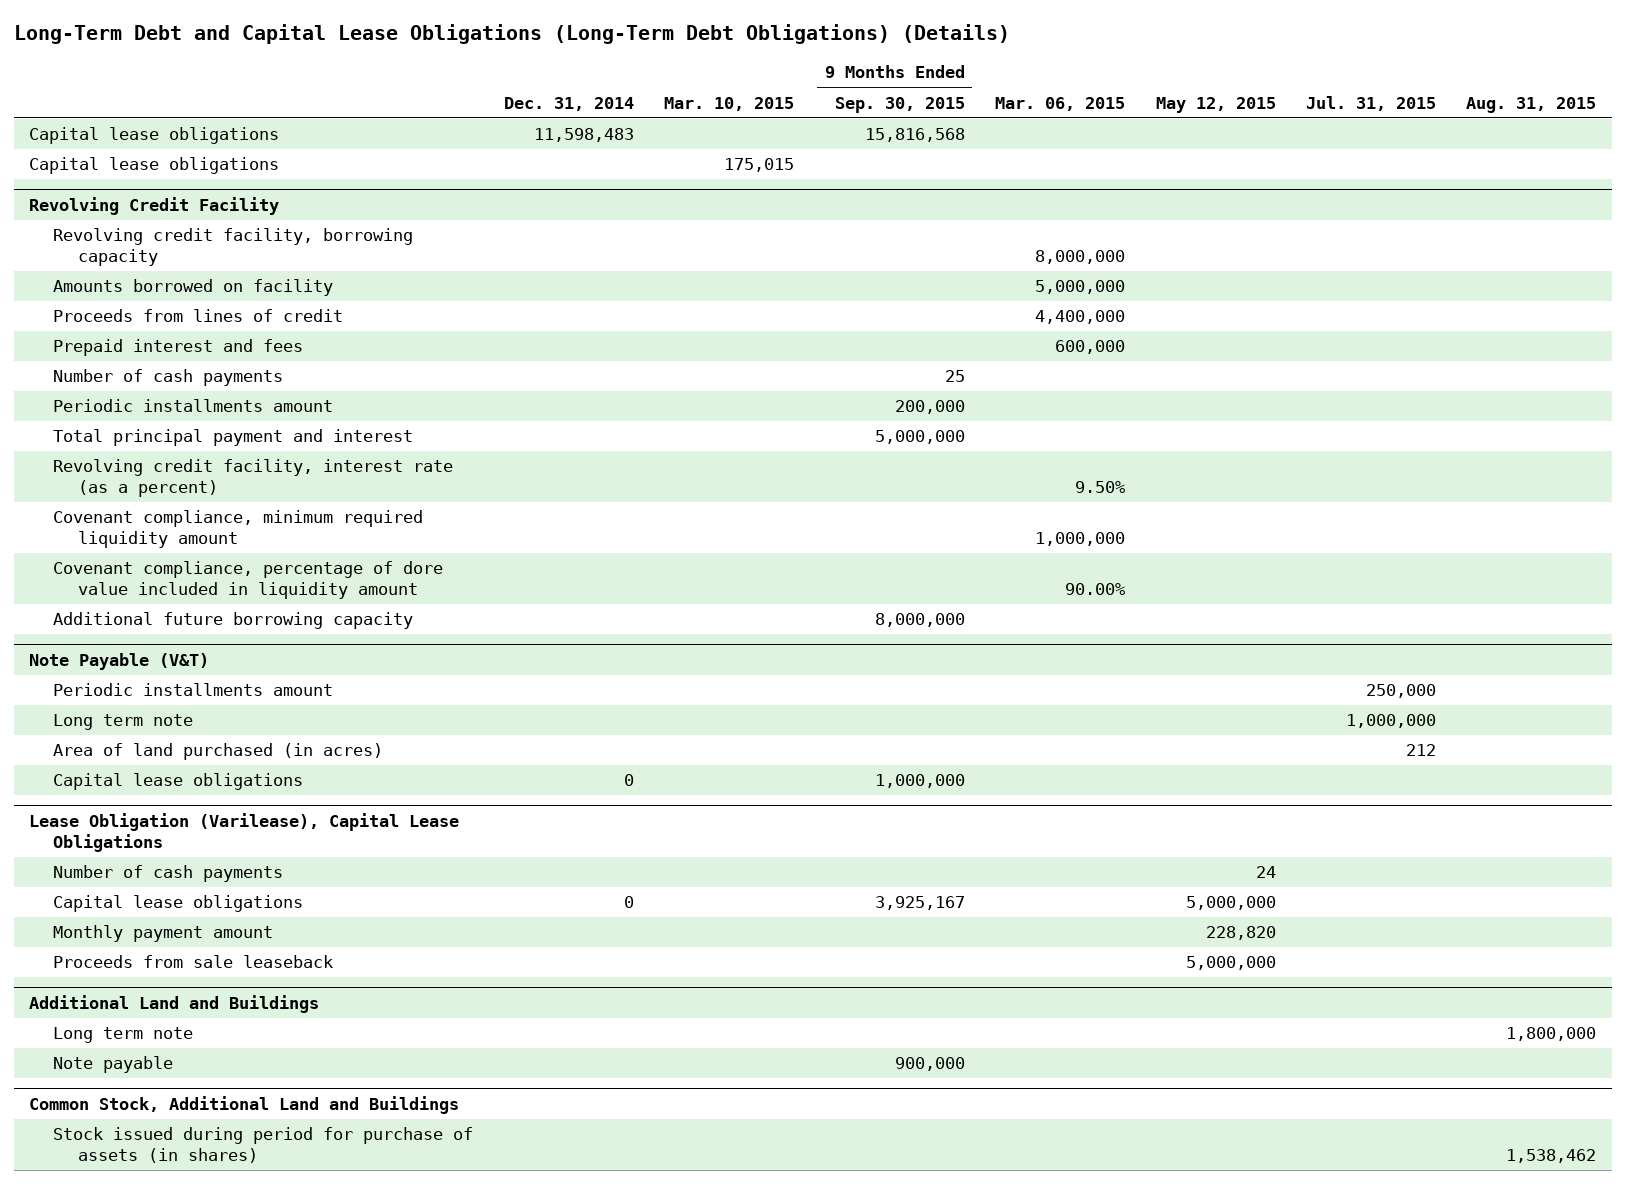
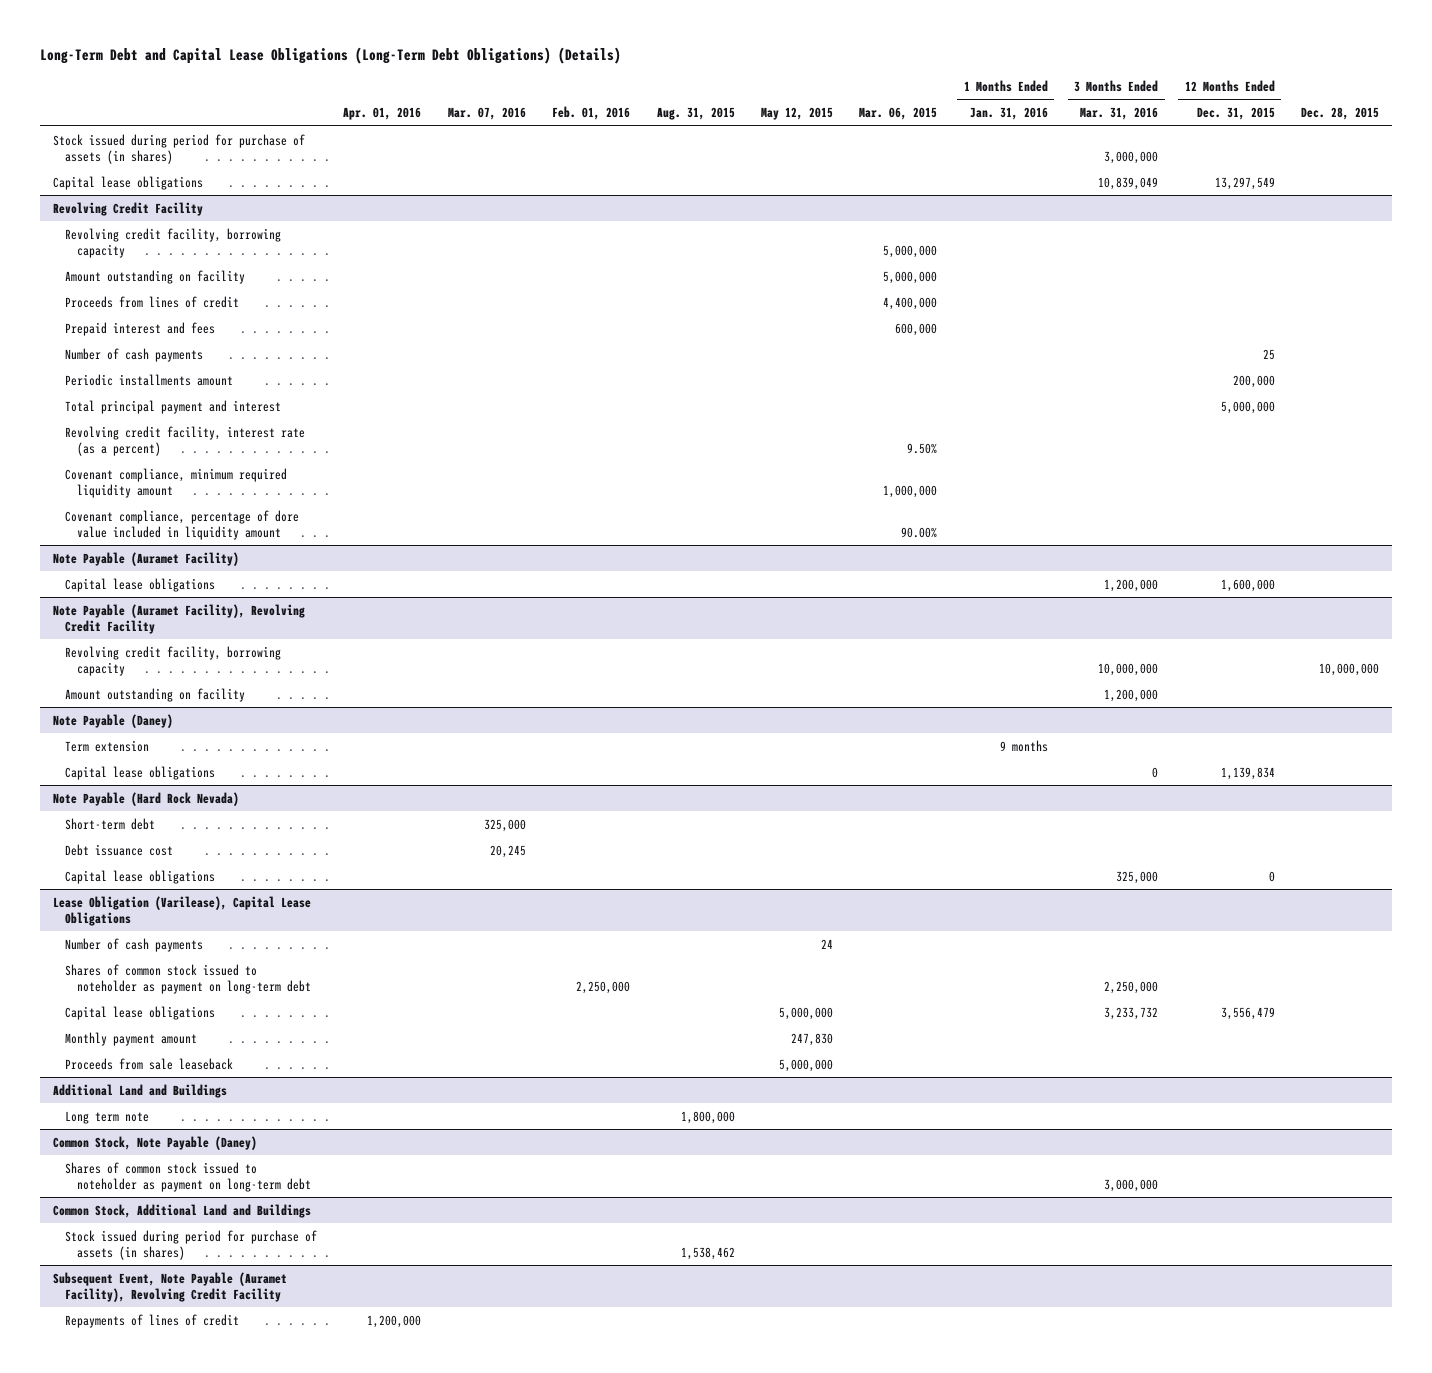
- | Dec. 31, 2014 | Mar. 10, 2015 | 9 Months Ended Sep. 30, 2015 | Mar. 06, 2015 | May 12, 2015 | Jul. 31, 2015 | Aug. 31, 2015
+ | Apr. 01, 2016 | Mar. 07, 2016 | Feb. 01, 2016 | Aug. 31, 2015 | May 12, 2015 | Mar. 06, 2015 | 1 Months Ended Jan. 31, 2016 | 3 Months Ended Mar. 31, 2016 | 12 Months Ended Dec. 31, 2015 | Dec. 28, 2015
- Capital lease obligations | 11,598,483 | | 15,816,568 | | | |
+ Stock issued during period for purchase of assets (in shares) | | | | | | | | 3,000,000 | |
@ Revolving Credit Facility
- Revolving credit facility, borrowing capacity | | | | 8,000,000 | | |
- Amounts borrowed on facility | | | | 5,000,000 | | |
+ Revolving credit facility, borrowing capacity | | | | | | 5,000,000 | | | |
+ Amount outstanding on facility | | | | | | 5,000,000 | | | |
- Additional future borrowing capacity | | | 8,000,000 | | | |
- Note Payable (V&T)
- Periodic installments amount | | | | | | 250,000 |
- Long term note | | | | | | 1,000,000 |
- Area of land purchased (in acres) | | | | | | 212 |
- Capital lease obligations | 0 | | 1,000,000 | | | |
+ Note Payable (Auramet Facility)
+ Capital lease obligations | | | | | | | | 1,200,000 | 1,600,000 |
+ Note Payable (Auramet Facility), Revolving Credit Facility
+ Revolving credit facility, borrowing capacity | | | | | | | | 10,000,000 | | 10,000,000
+ Amount outstanding on facility | | | | | | | | 1,200,000 | |
+ Note Payable (Daney)
+ Term extension | | | | | | | 9 months | | |
+ Capital lease obligations | | | | | | | | 0 | 1,139,834 |
+ Note Payable (Hard Rock Nevada)
+ Short-term debt | | 325,000 | | | | | | | |
+ Debt issuance cost | | 20,245 | | | | | | | |
+ Capital lease obligations | | | | | | | | 325,000 | 0 |
@ Lease Obligation (Varilease), Capital Lease Obligations
+ Shares of common stock issued to noteholder as payment on long-term debt | | | 2,250,000 | | | | | 2,250,000 | |
- Monthly payment amount | | | | | 228,820 | |
+ Monthly payment amount | | | | | 247,830 | | | | |
@ Additional Land and Buildings
- Note payable | | | 900,000 | | | |
+ Common Stock, Note Payable (Daney)
+ Shares of common stock issued to noteholder as payment on long-term debt | | | | | | | | 3,000,000 | |
+ Subsequent Event, Note Payable (Auramet Facility), Revolving Credit Facility
+ Repayments of lines of credit | 1,200,000 | | | | | | | | |

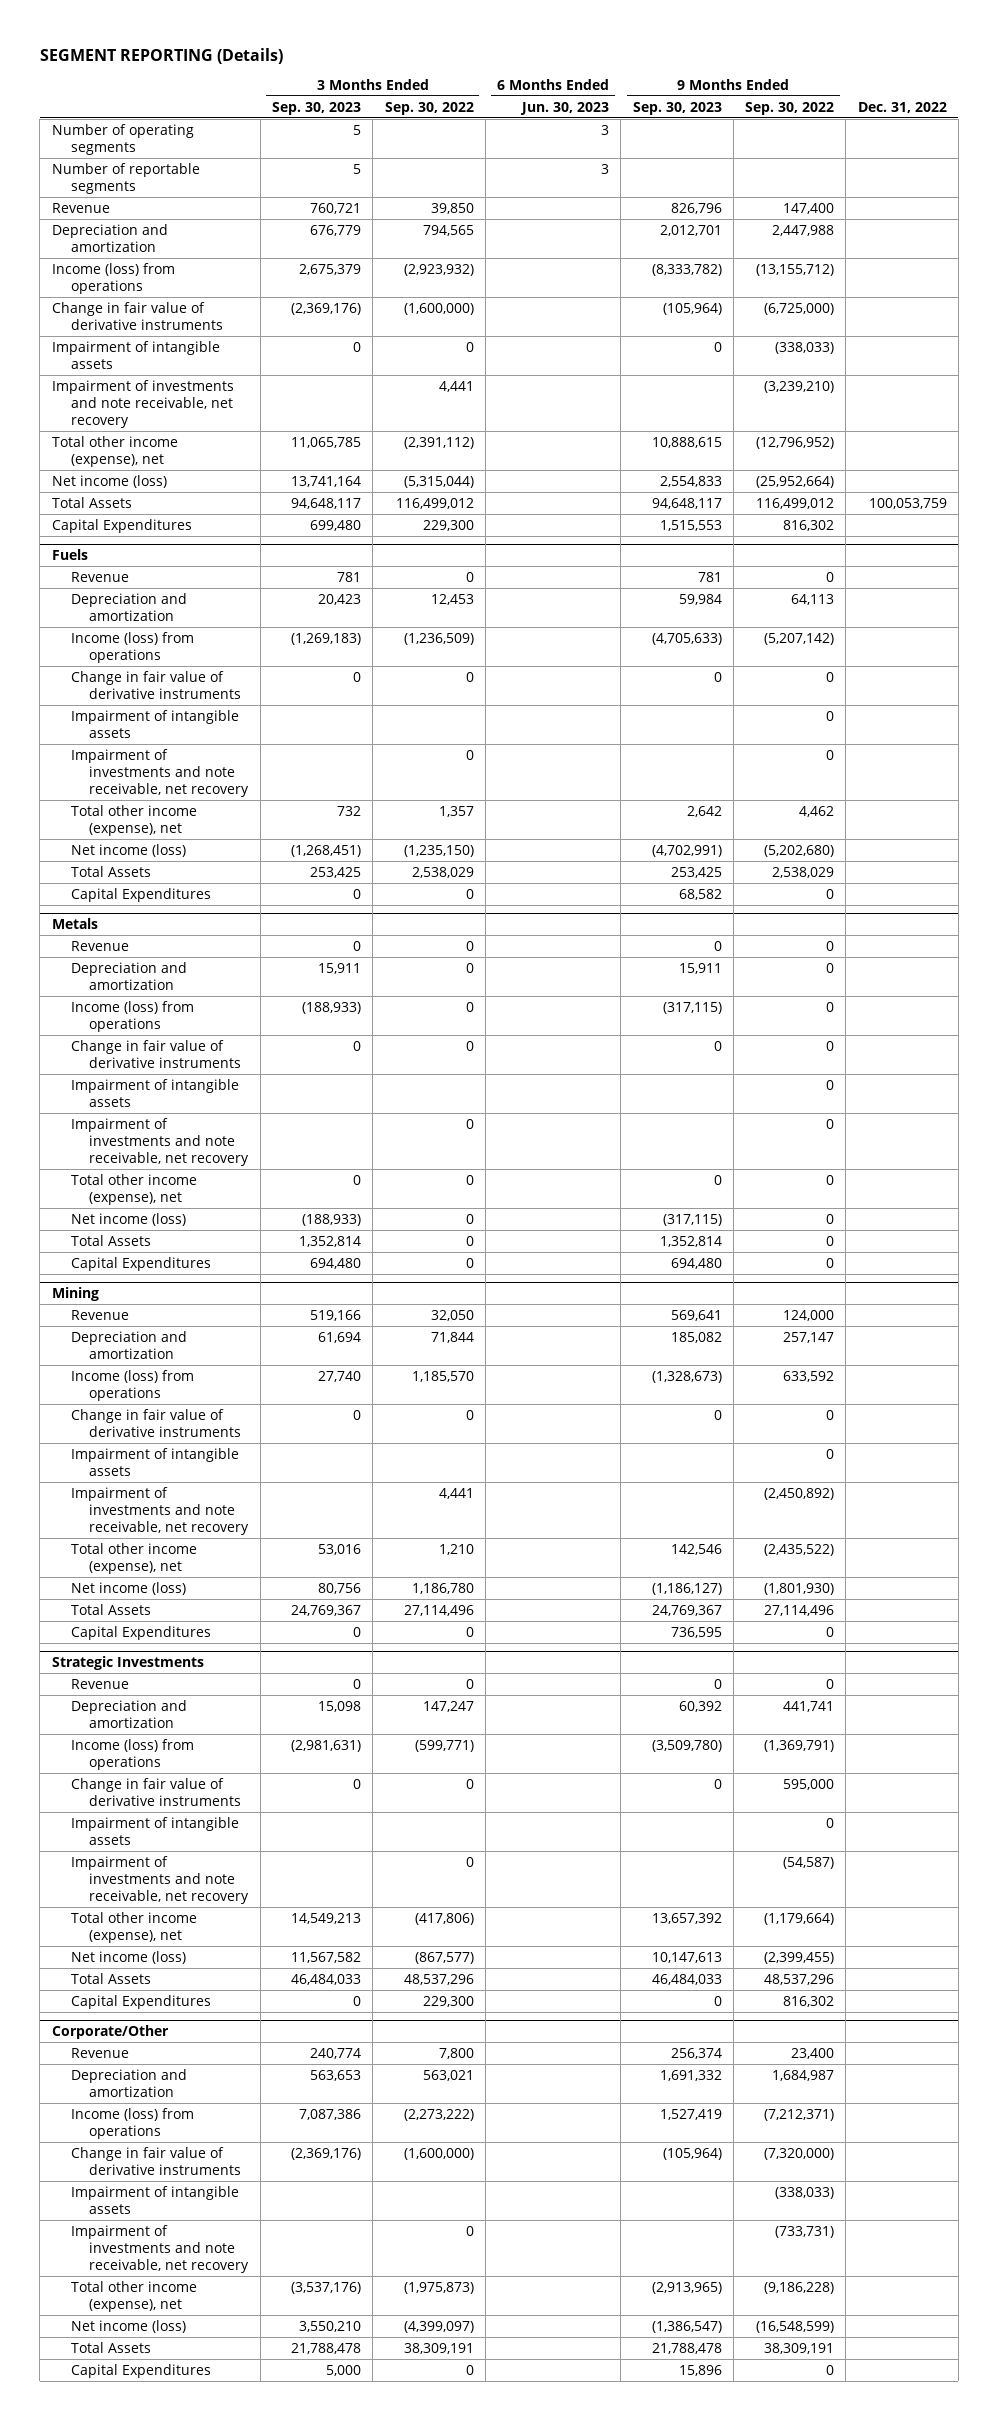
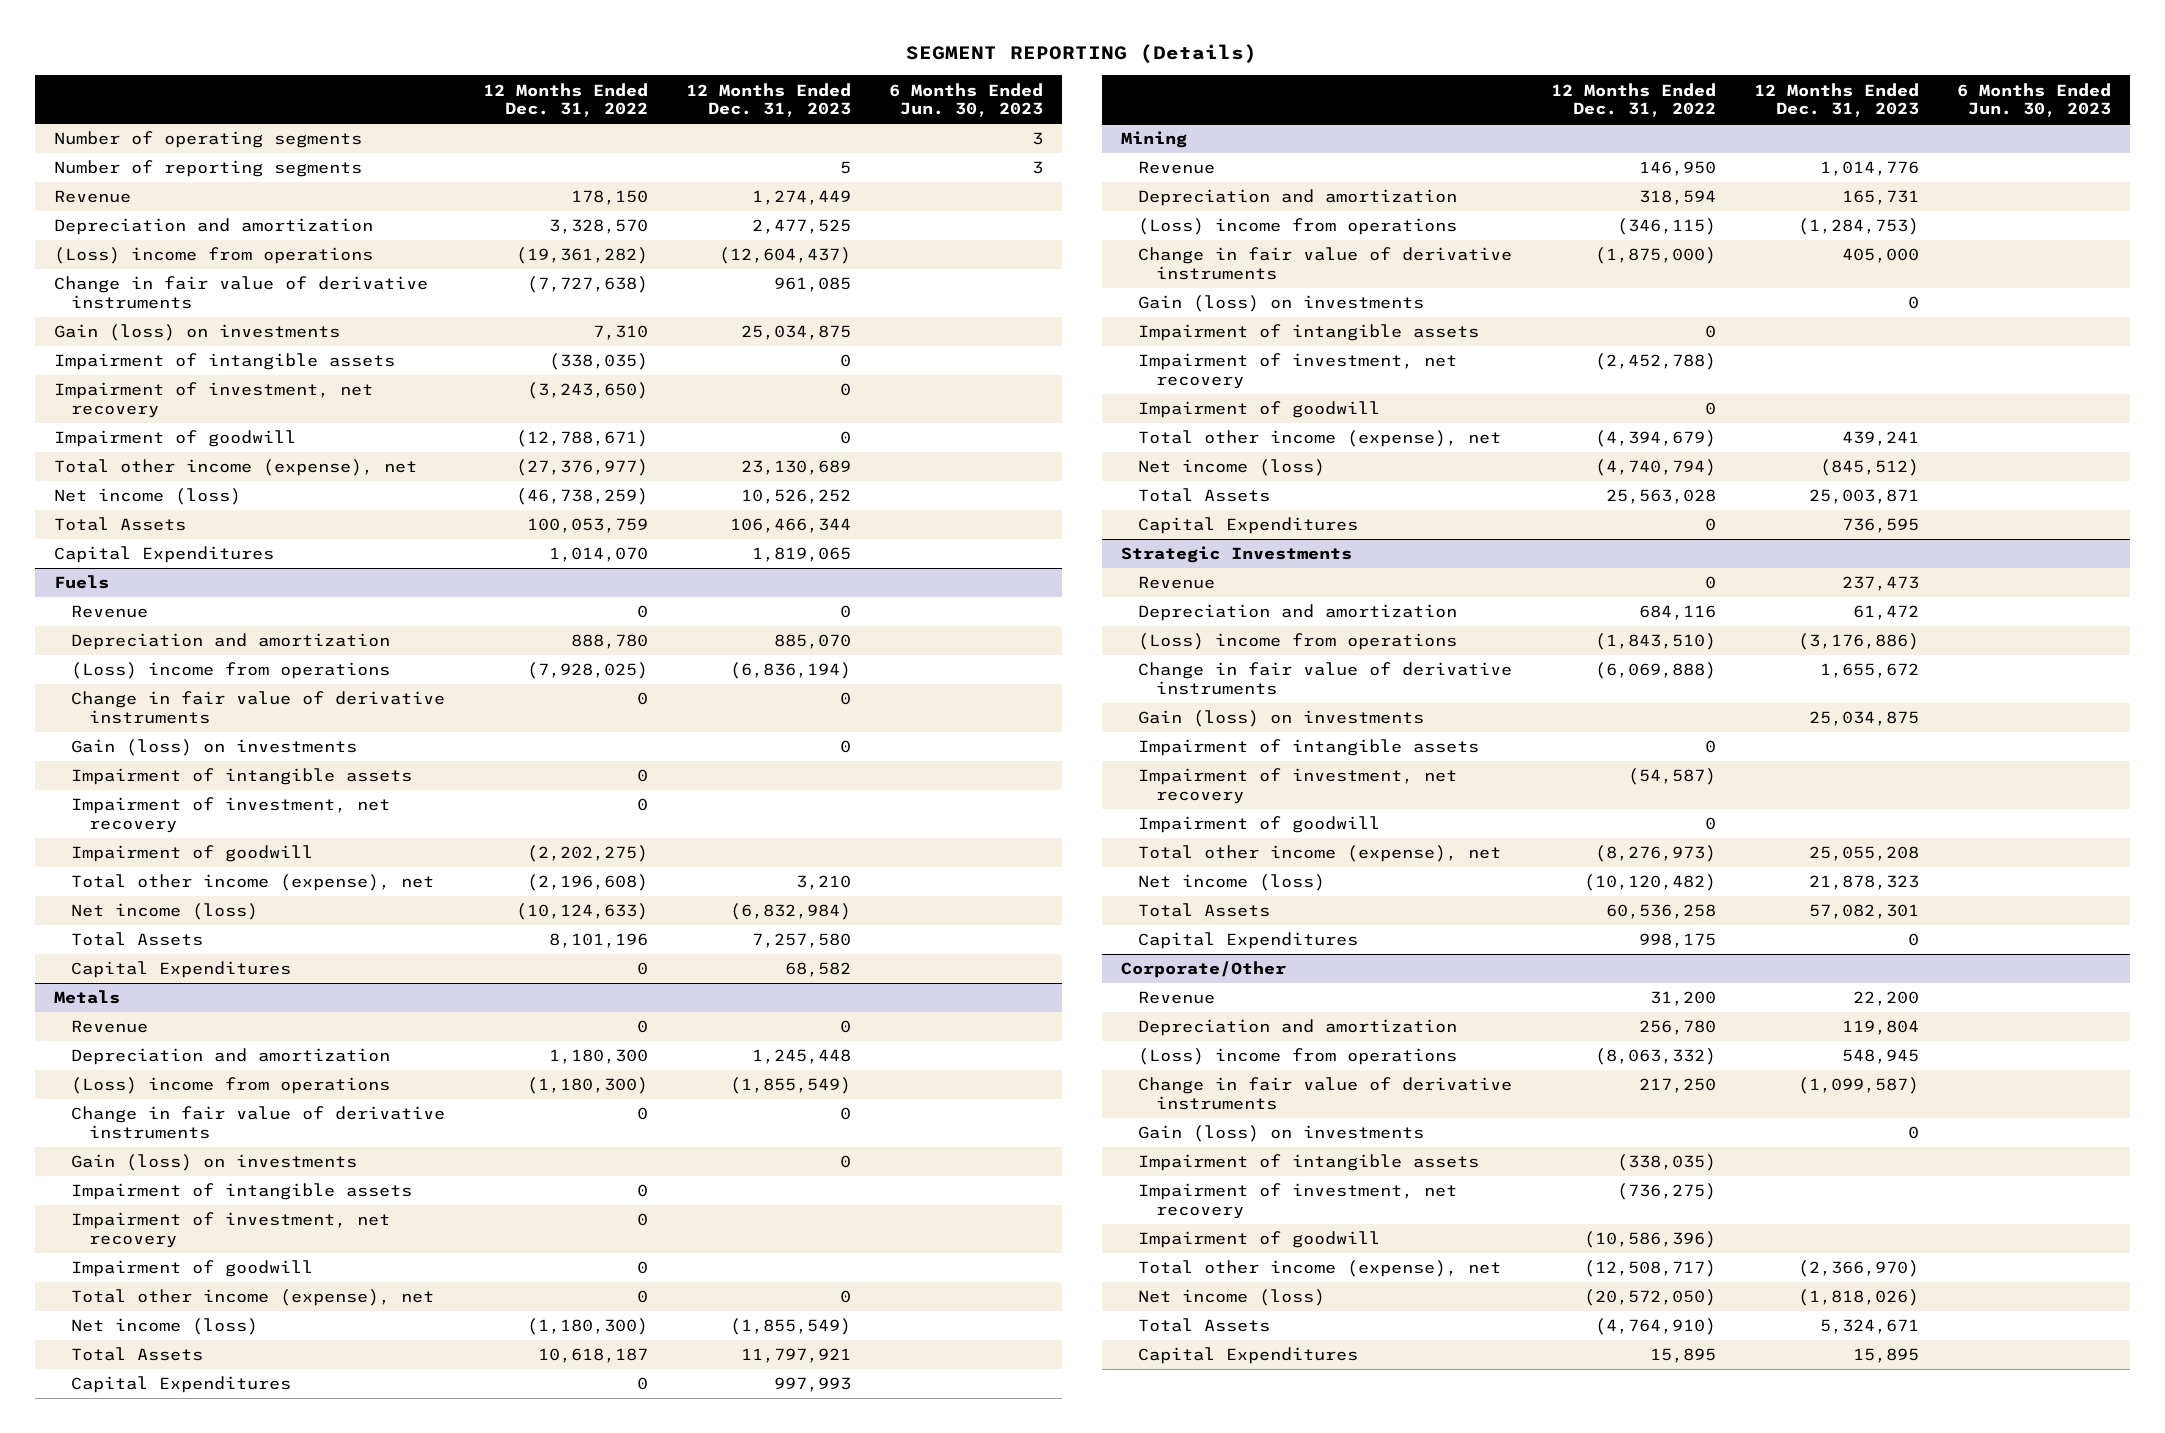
- | 3 Months Ended Sep. 30, 2023 | 3 Months Ended Sep. 30, 2022 | 6 Months Ended Jun. 30, 2023 | 9 Months Ended Sep. 30, 2023 | 9 Months Ended Sep. 30, 2022 | Dec. 31, 2022
+ | 12 Months Ended Dec. 31, 2022 | 12 Months Ended Dec. 31, 2023 | 6 Months Ended Jun. 30, 2023
- Number of reportable segments | 5 | | 3 | | |
+ Number of reporting segments | | 5 | 3
- Income (loss) from operations | 2,675,379 | (2,923,932) | | (8,333,782) | (13,155,712) |
+ (Loss) income from operations | (19,361,282) | (12,604,437) |
+ Gain (loss) on investments | 7,310 | 25,034,875 |
- Impairment of investments and note receivable, net recovery | | 4,441 | | | (3,239,210) |
+ Impairment of investment, net recovery | (3,243,650) | 0 |
+ Impairment of goodwill | (12,788,671) | 0 |
@ Fuels
- Income (loss) from operations | (1,269,183) | (1,236,509) | | (4,705,633) | (5,207,142) |
+ (Loss) income from operations | (7,928,025) | (6,836,194) |
+ Gain (loss) on investments | | 0 |
- Impairment of investments and note receivable, net recovery | | 0 | | | 0 |
+ Impairment of investment, net recovery | 0 | |
+ Impairment of goodwill | (2,202,275) | |
@ Metals
- Income (loss) from operations | (188,933) | 0 | | (317,115) | 0 |
+ (Loss) income from operations | (1,180,300) | (1,855,549) |
+ Gain (loss) on investments | | 0 |
- Impairment of investments and note receivable, net recovery | | 0 | | | 0 |
+ Impairment of investment, net recovery | 0 | |
+ Impairment of goodwill | 0 | |
@ Mining
- Income (loss) from operations | 27,740 | 1,185,570 | | (1,328,673) | 633,592 |
+ (Loss) income from operations | (346,115) | (1,284,753) |
+ Gain (loss) on investments | | 0 |
- Impairment of investments and note receivable, net recovery | | 4,441 | | | (2,450,892) |
+ Impairment of investment, net recovery | (2,452,788) | |
+ Impairment of goodwill | 0 | |
@ Strategic Investments
- Income (loss) from operations | (2,981,631) | (599,771) | | (3,509,780) | (1,369,791) |
+ (Loss) income from operations | (1,843,510) | (3,176,886) |
+ Gain (loss) on investments | | 25,034,875 |
- Impairment of investments and note receivable, net recovery | | 0 | | | (54,587) |
+ Impairment of investment, net recovery | (54,587) | |
+ Impairment of goodwill | 0 | |
@ Corporate/Other
- Income (loss) from operations | 7,087,386 | (2,273,222) | | 1,527,419 | (7,212,371) |
+ (Loss) income from operations | (8,063,332) | 548,945 |
+ Gain (loss) on investments | | 0 |
- Impairment of investments and note receivable, net recovery | | 0 | | | (733,731) |
+ Impairment of investment, net recovery | (736,275) | |
+ Impairment of goodwill | (10,586,396) | |

